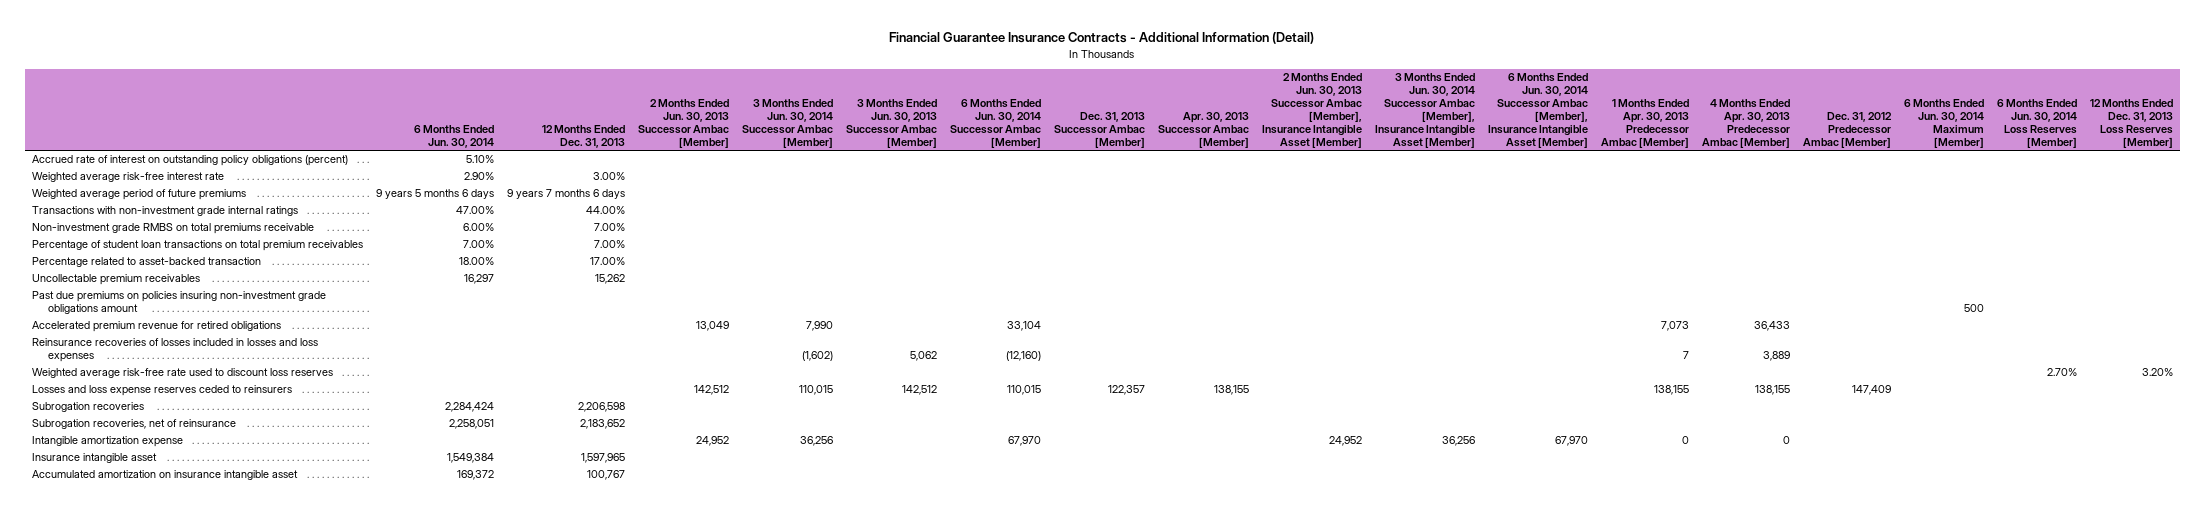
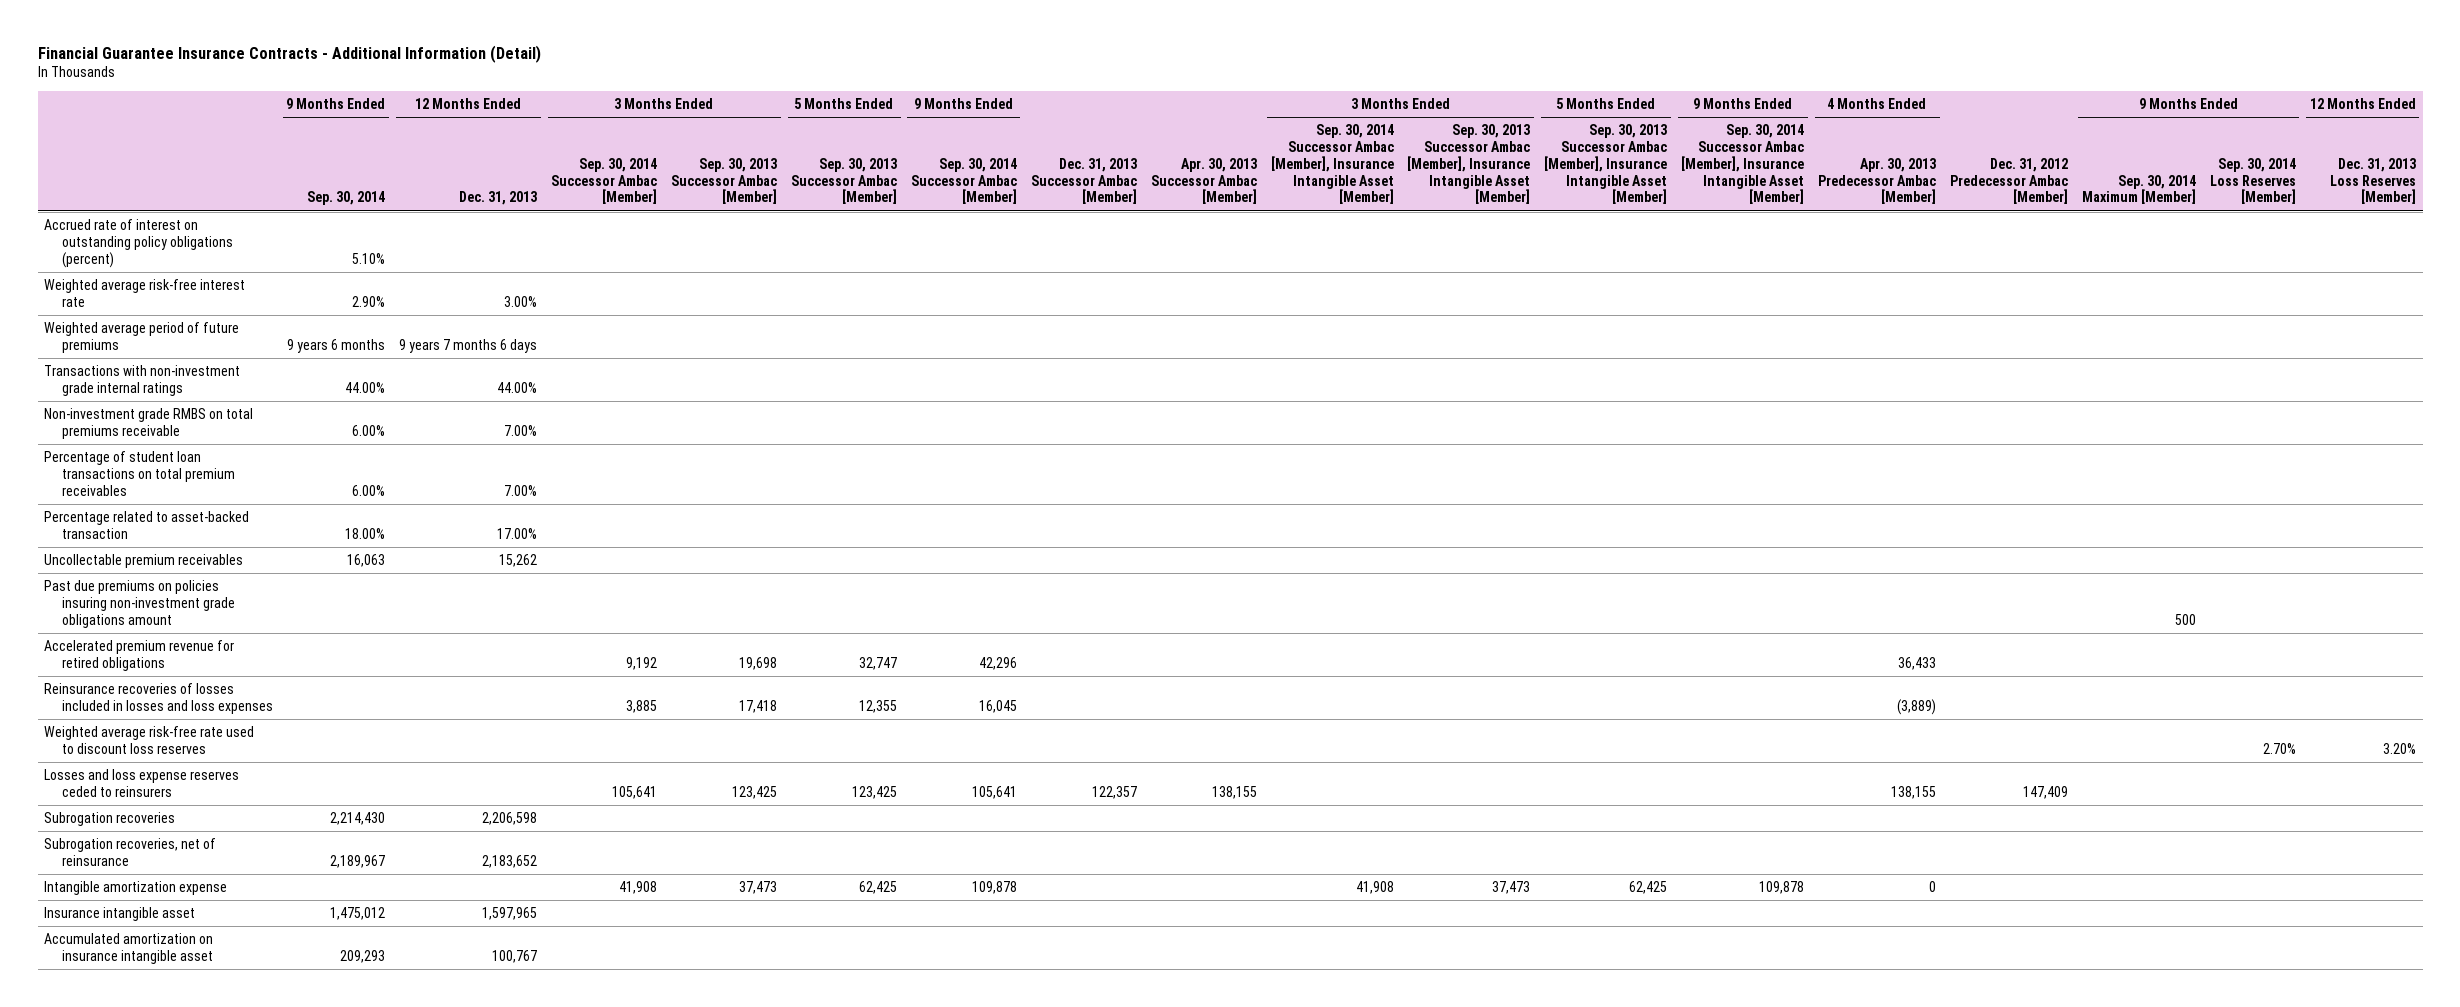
- | 6 Months Ended Jun. 30, 2014 | 12 Months Ended Dec. 31, 2013 | 2 Months Ended Jun. 30, 2013 Successor Ambac [Member] | 3 Months Ended Jun. 30, 2014 Successor Ambac [Member] | 3 Months Ended Jun. 30, 2013 Successor Ambac [Member] | 6 Months Ended Jun. 30, 2014 Successor Ambac [Member] | Dec. 31, 2013 Successor Ambac [Member] | Apr. 30, 2013 Successor Ambac [Member] | 2 Months Ended Jun. 30, 2013 Successor Ambac [Member], Insurance Intangible Asset [Member] | 3 Months Ended Jun. 30, 2014 Successor Ambac [Member], Insurance Intangible Asset [Member] | 6 Months Ended Jun. 30, 2014 Successor Ambac [Member], Insurance Intangible Asset [Member] | 1 Months Ended Apr. 30, 2013 Predecessor Ambac [Member] | 4 Months Ended Apr. 30, 2013 Predecessor Ambac [Member] | Dec. 31, 2012 Predecessor Ambac [Member] | 6 Months Ended Jun. 30, 2014 Maximum [Member] | 6 Months Ended Jun. 30, 2014 Loss Reserves [Member] | 12 Months Ended Dec. 31, 2013 Loss Reserves [Member]
+ | 9 Months Ended Sep. 30, 2014 | 12 Months Ended Dec. 31, 2013 | 3 Months Ended Sep. 30, 2014 Successor Ambac [Member] | 3 Months Ended Sep. 30, 2013 Successor Ambac [Member] | 5 Months Ended Sep. 30, 2013 Successor Ambac [Member] | 9 Months Ended Sep. 30, 2014 Successor Ambac [Member] | Dec. 31, 2013 Successor Ambac [Member] | Apr. 30, 2013 Successor Ambac [Member] | 3 Months Ended Sep. 30, 2014 Successor Ambac [Member], Insurance Intangible Asset [Member] | 3 Months Ended Sep. 30, 2013 Successor Ambac [Member], Insurance Intangible Asset [Member] | 5 Months Ended Sep. 30, 2013 Successor Ambac [Member], Insurance Intangible Asset [Member] | 9 Months Ended Sep. 30, 2014 Successor Ambac [Member], Insurance Intangible Asset [Member] | 4 Months Ended Apr. 30, 2013 Predecessor Ambac [Member] | Dec. 31, 2012 Predecessor Ambac [Member] | 9 Months Ended Sep. 30, 2014 Maximum [Member] | 9 Months Ended Sep. 30, 2014 Loss Reserves [Member] | 12 Months Ended Dec. 31, 2013 Loss Reserves [Member]
- Reinsurance recoveries of losses included in losses and loss expenses | | | | (1,602) | 5,062 | (12,160) | | | | | | 7 | 3,889 | | | |
+ Reinsurance recoveries of losses included in losses and loss expenses | | | 3,885 | 17,418 | 12,355 | 16,045 | | | | | | | (3,889) | | | |

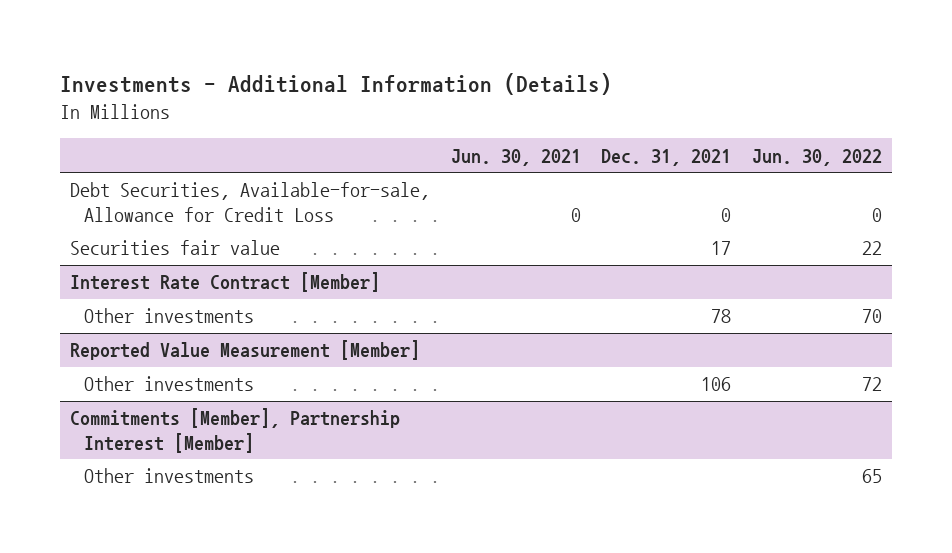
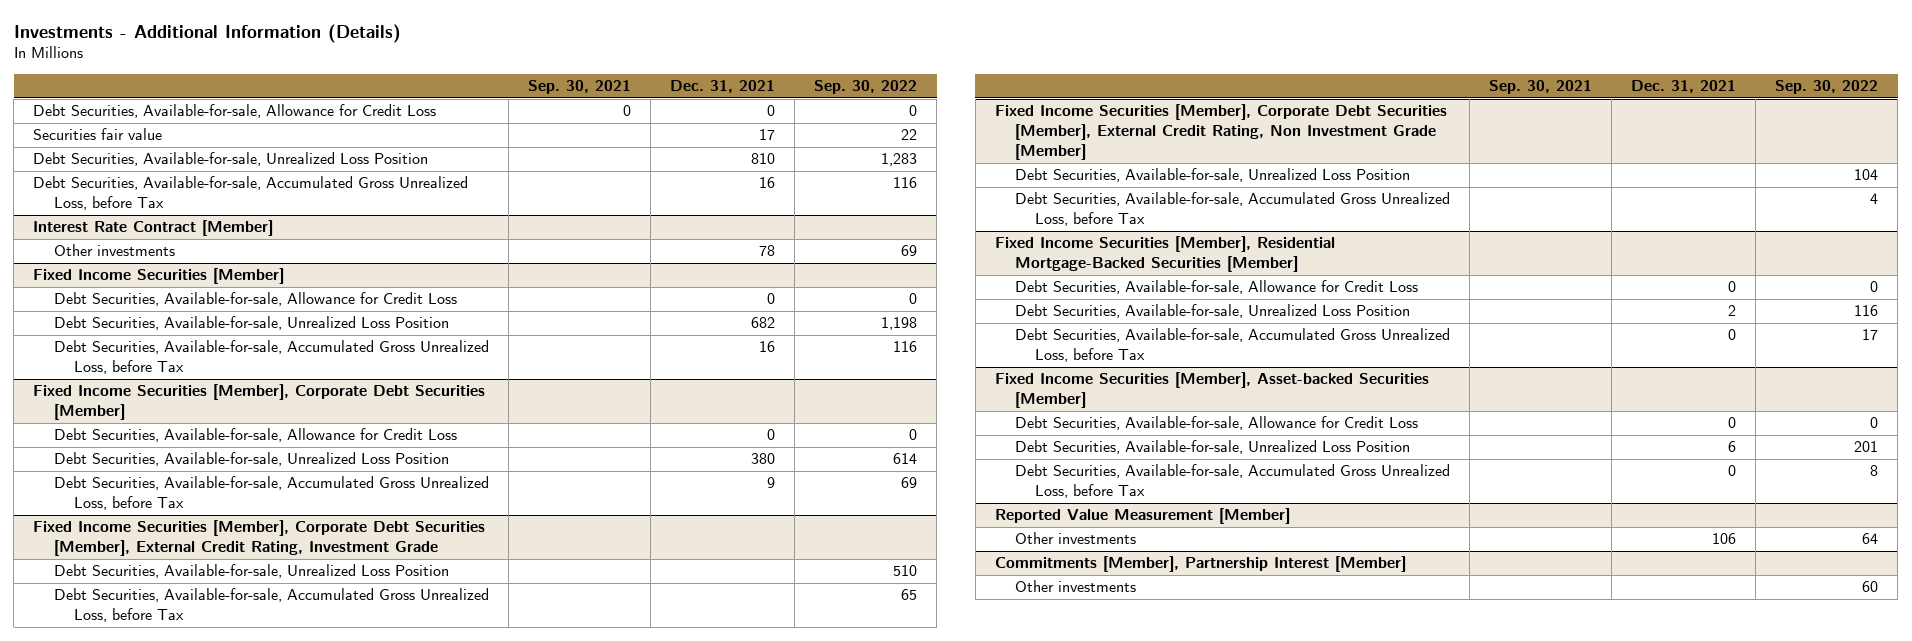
- | Jun. 30, 2021 | Dec. 31, 2021 | Jun. 30, 2022
+ | Sep. 30, 2021 | Dec. 31, 2021 | Sep. 30, 2022
+ Debt Securities, Available-for-sale, Unrealized Loss Position | | 810 | 1,283
+ Debt Securities, Available-for-sale, Accumulated Gross Unrealized Loss, before Tax | | 16 | 116
+ Fixed Income Securities [Member]
+ Debt Securities, Available-for-sale, Allowance for Credit Loss | | 0 | 0
+ Debt Securities, Available-for-sale, Unrealized Loss Position | | 682 | 1,198
+ Debt Securities, Available-for-sale, Accumulated Gross Unrealized Loss, before Tax | | 16 | 116
+ Fixed Income Securities [Member], Corporate Debt Securities [Member]
+ Debt Securities, Available-for-sale, Allowance for Credit Loss | | 0 | 0
+ Debt Securities, Available-for-sale, Unrealized Loss Position | | 380 | 614
+ Debt Securities, Available-for-sale, Accumulated Gross Unrealized Loss, before Tax | | 9 | 69
+ Fixed Income Securities [Member], Corporate Debt Securities [Member], External Credit Rating, Investment Grade
+ Debt Securities, Available-for-sale, Unrealized Loss Position | | | 510
+ Debt Securities, Available-for-sale, Accumulated Gross Unrealized Loss, before Tax | | | 65
+ Fixed Income Securities [Member], Corporate Debt Securities [Member], External Credit Rating, Non Investment Grade [Member]
+ Debt Securities, Available-for-sale, Unrealized Loss Position | | | 104
+ Debt Securities, Available-for-sale, Accumulated Gross Unrealized Loss, before Tax | | | 4
+ Fixed Income Securities [Member], Residential Mortgage-Backed Securities [Member]
+ Debt Securities, Available-for-sale, Allowance for Credit Loss | | 0 | 0
+ Debt Securities, Available-for-sale, Unrealized Loss Position | | 2 | 116
+ Debt Securities, Available-for-sale, Accumulated Gross Unrealized Loss, before Tax | | 0 | 17
+ Fixed Income Securities [Member], Asset-backed Securities [Member]
+ Debt Securities, Available-for-sale, Allowance for Credit Loss | | 0 | 0
+ Debt Securities, Available-for-sale, Unrealized Loss Position | | 6 | 201
+ Debt Securities, Available-for-sale, Accumulated Gross Unrealized Loss, before Tax | | 0 | 8

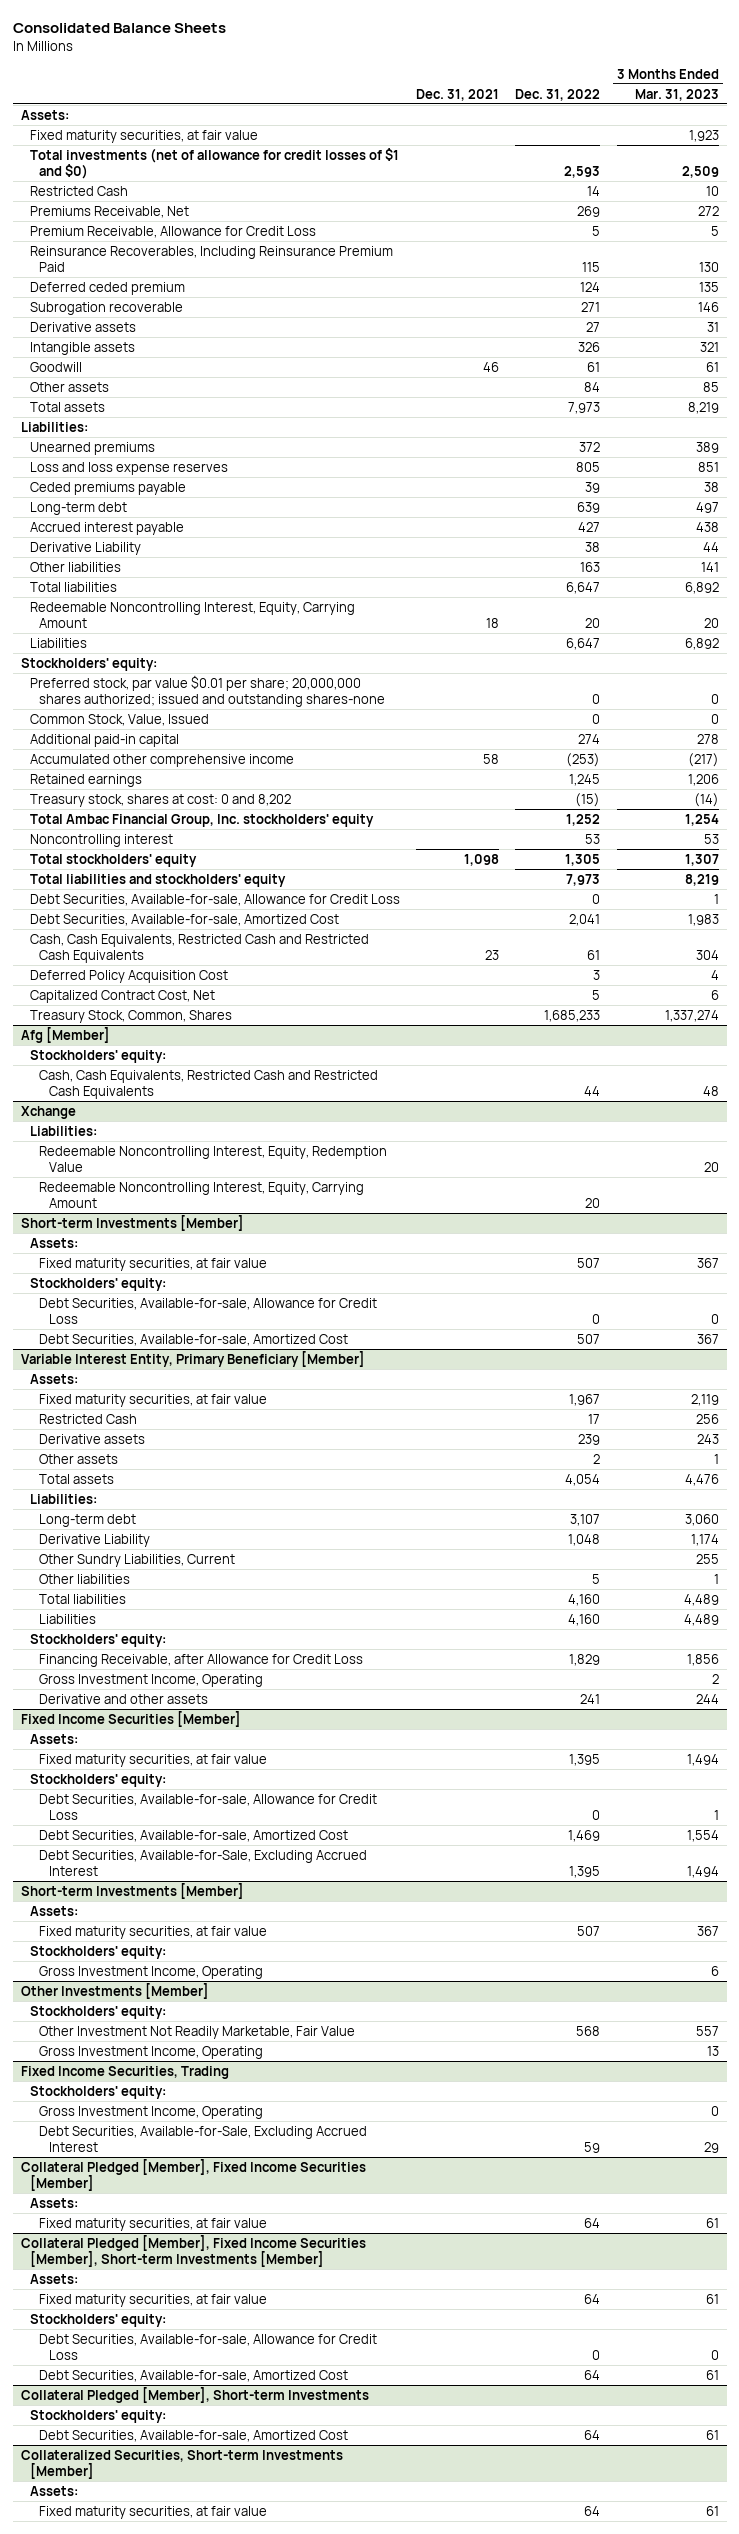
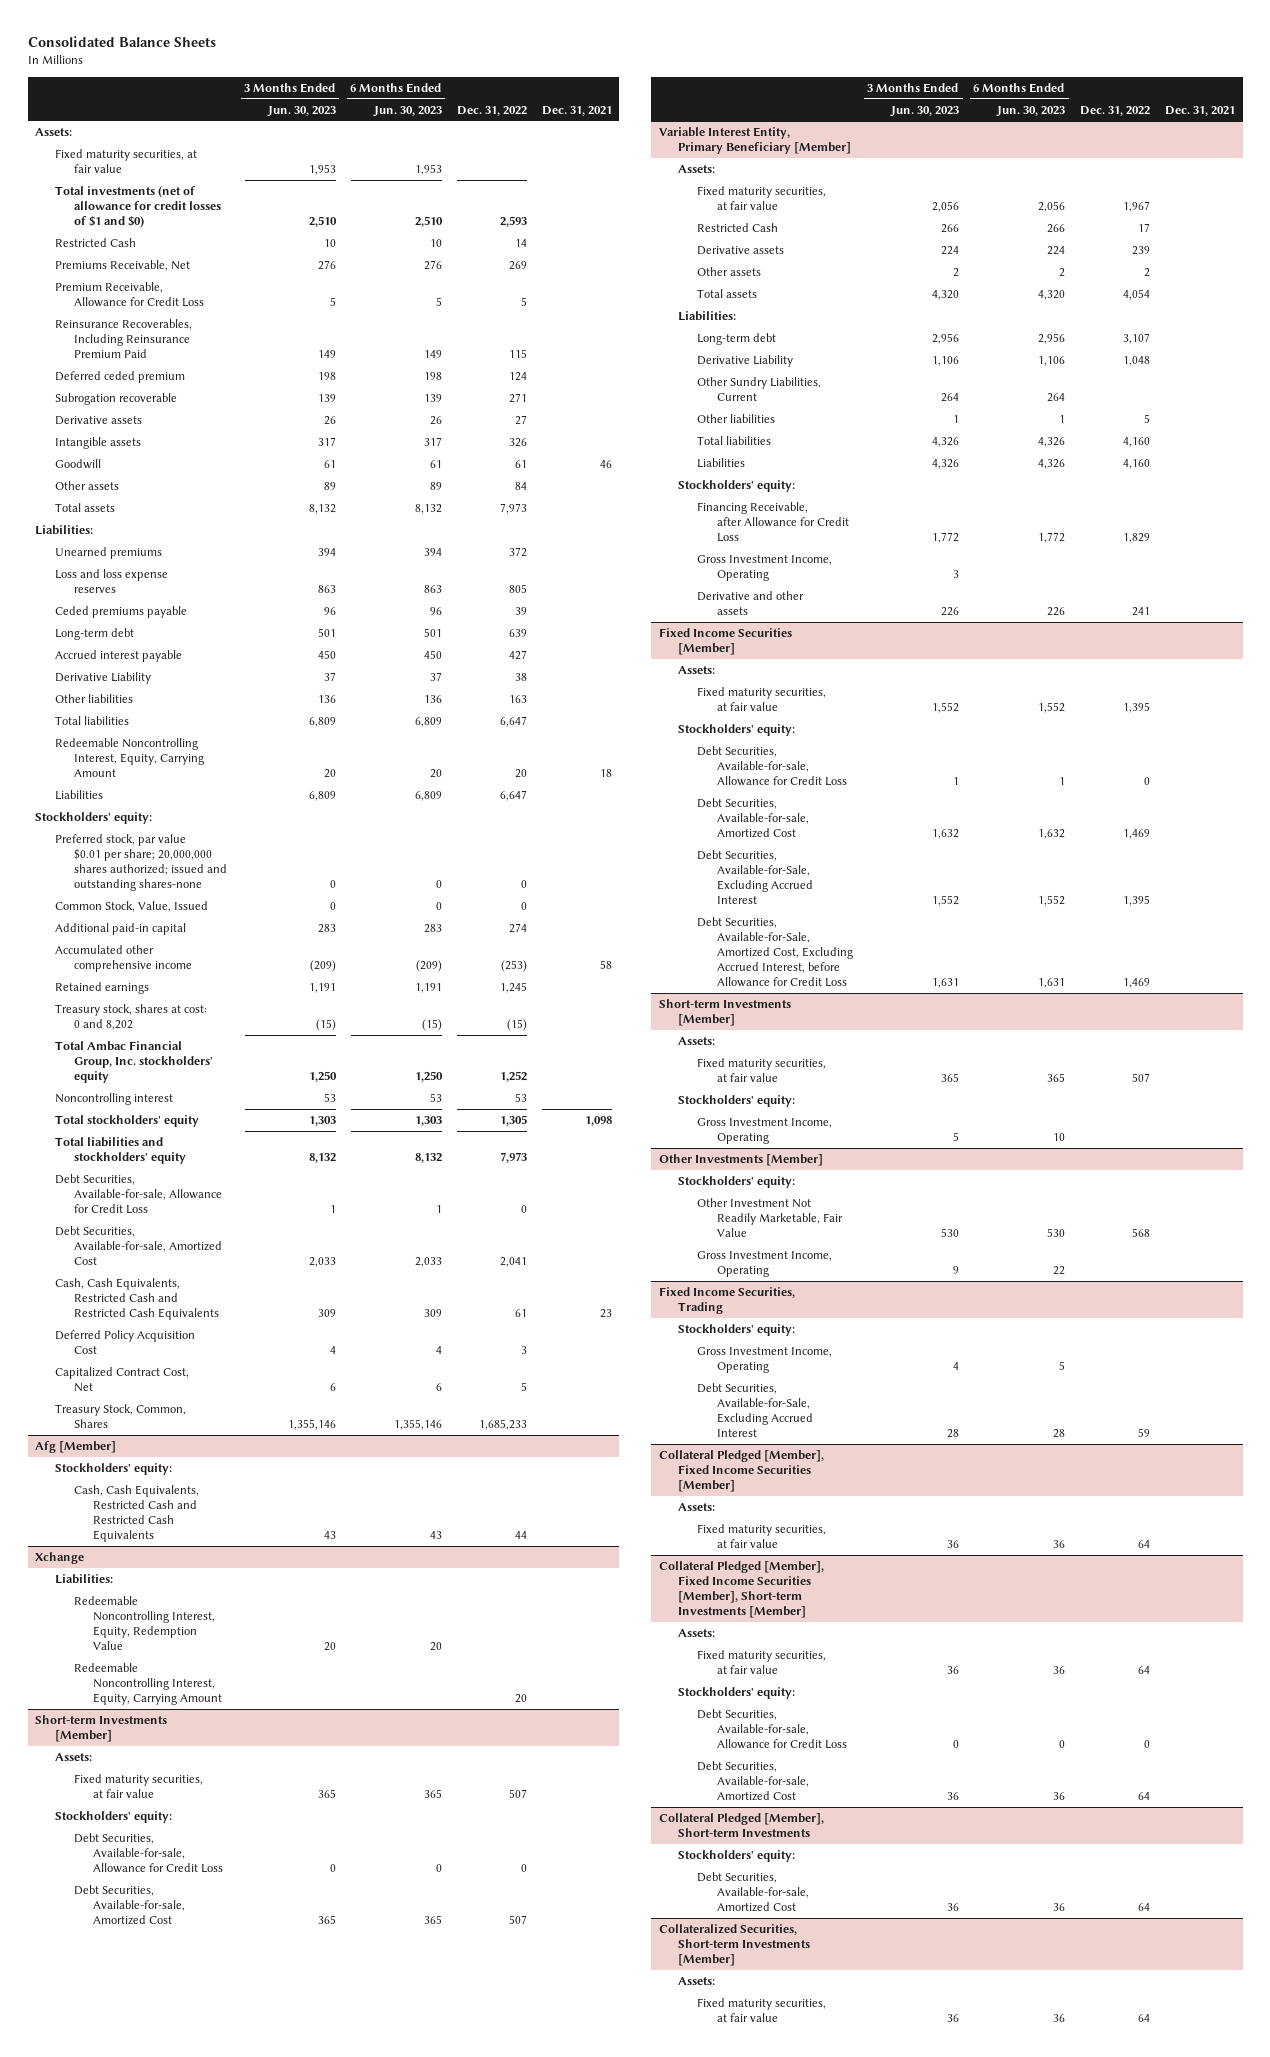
- | Dec. 31, 2021 | Dec. 31, 2022 | 3 Months Ended Mar. 31, 2023
+ | 3 Months Ended Jun. 30, 2023 | 6 Months Ended Jun. 30, 2023 | Dec. 31, 2022 | Dec. 31, 2021
@ Fixed Income Securities [Member]
+ Debt Securities, Available-for-Sale, Amortized Cost, Excluding Accrued Interest, before Allowance for Credit Loss | 1,631 | 1,631 | 1,469 |

